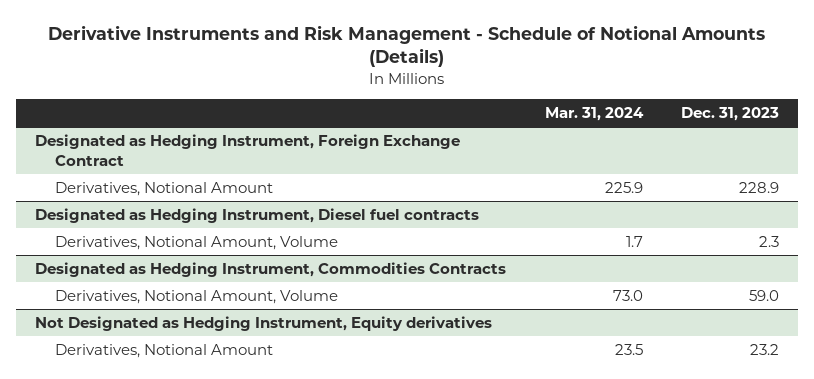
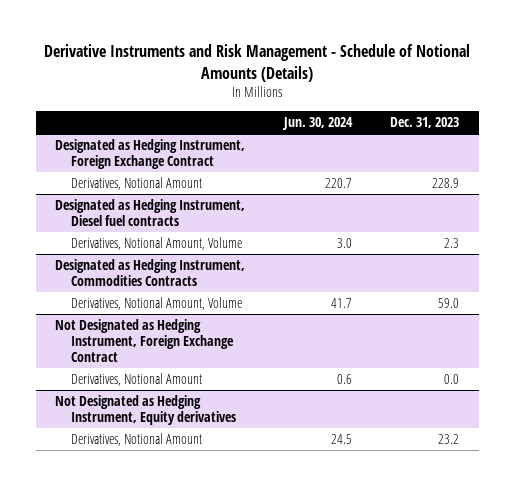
- | Mar. 31, 2024 | Dec. 31, 2023
+ | Jun. 30, 2024 | Dec. 31, 2023
+ Not Designated as Hedging Instrument, Foreign Exchange Contract
+ Derivatives, Notional Amount | 0.6 | 0.0

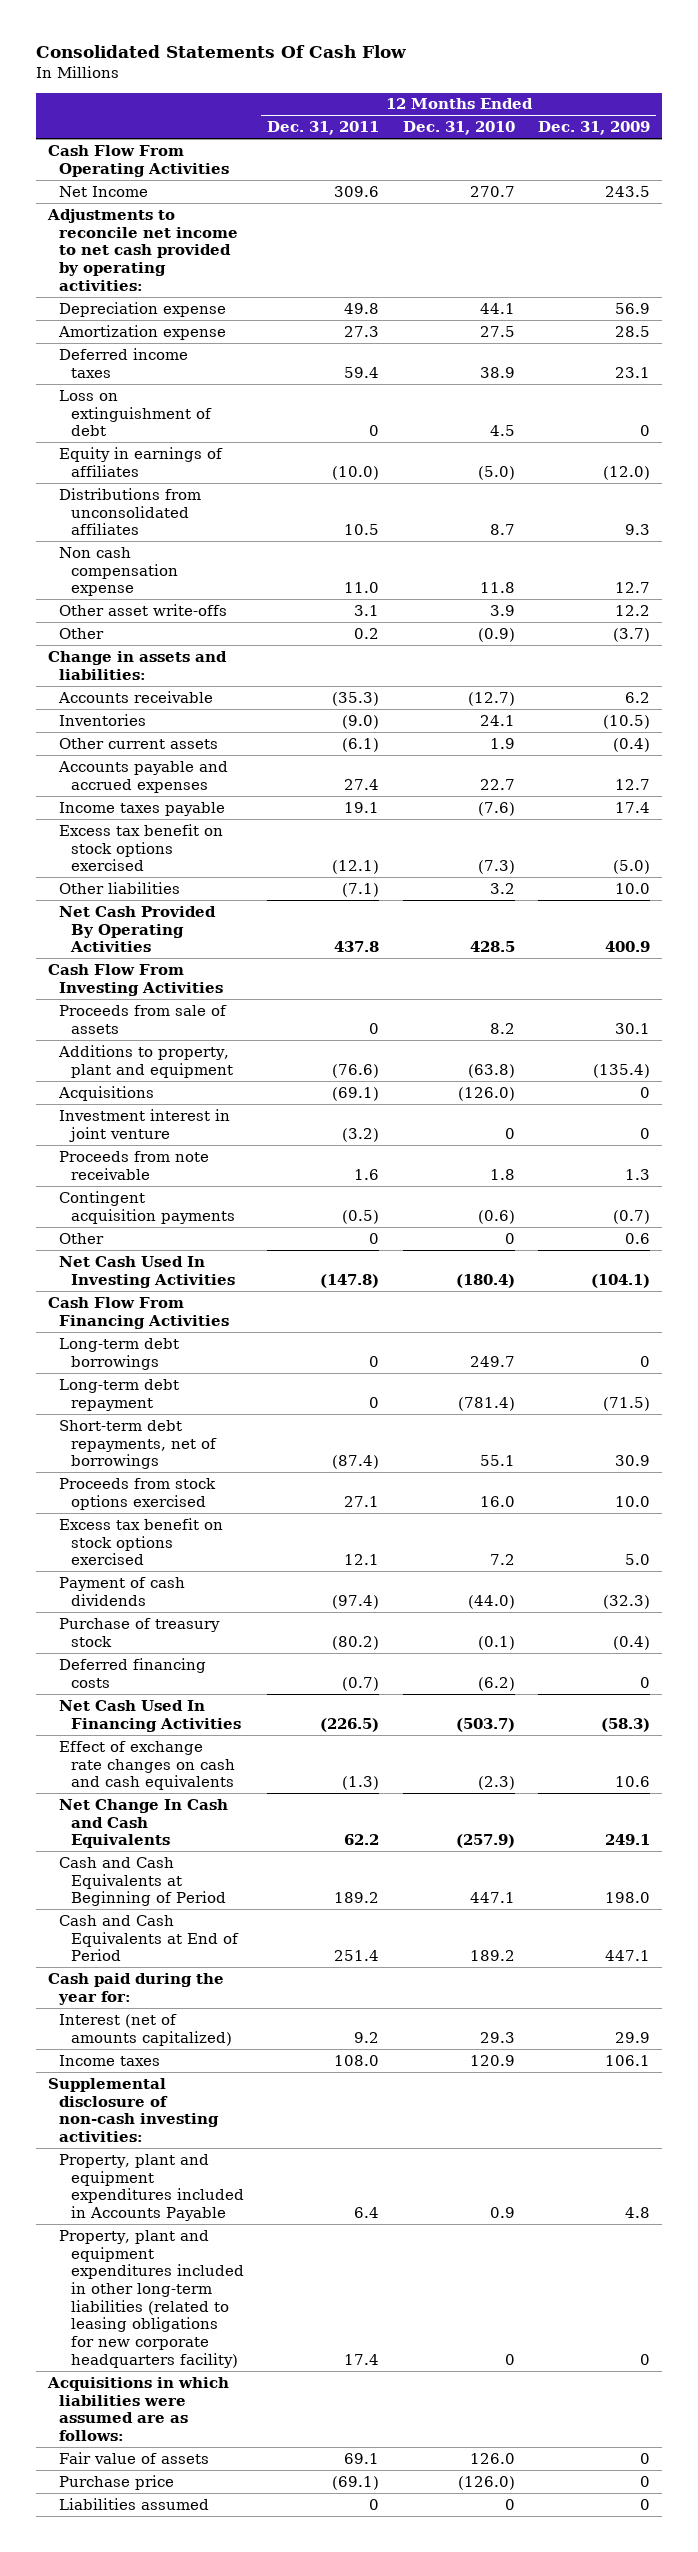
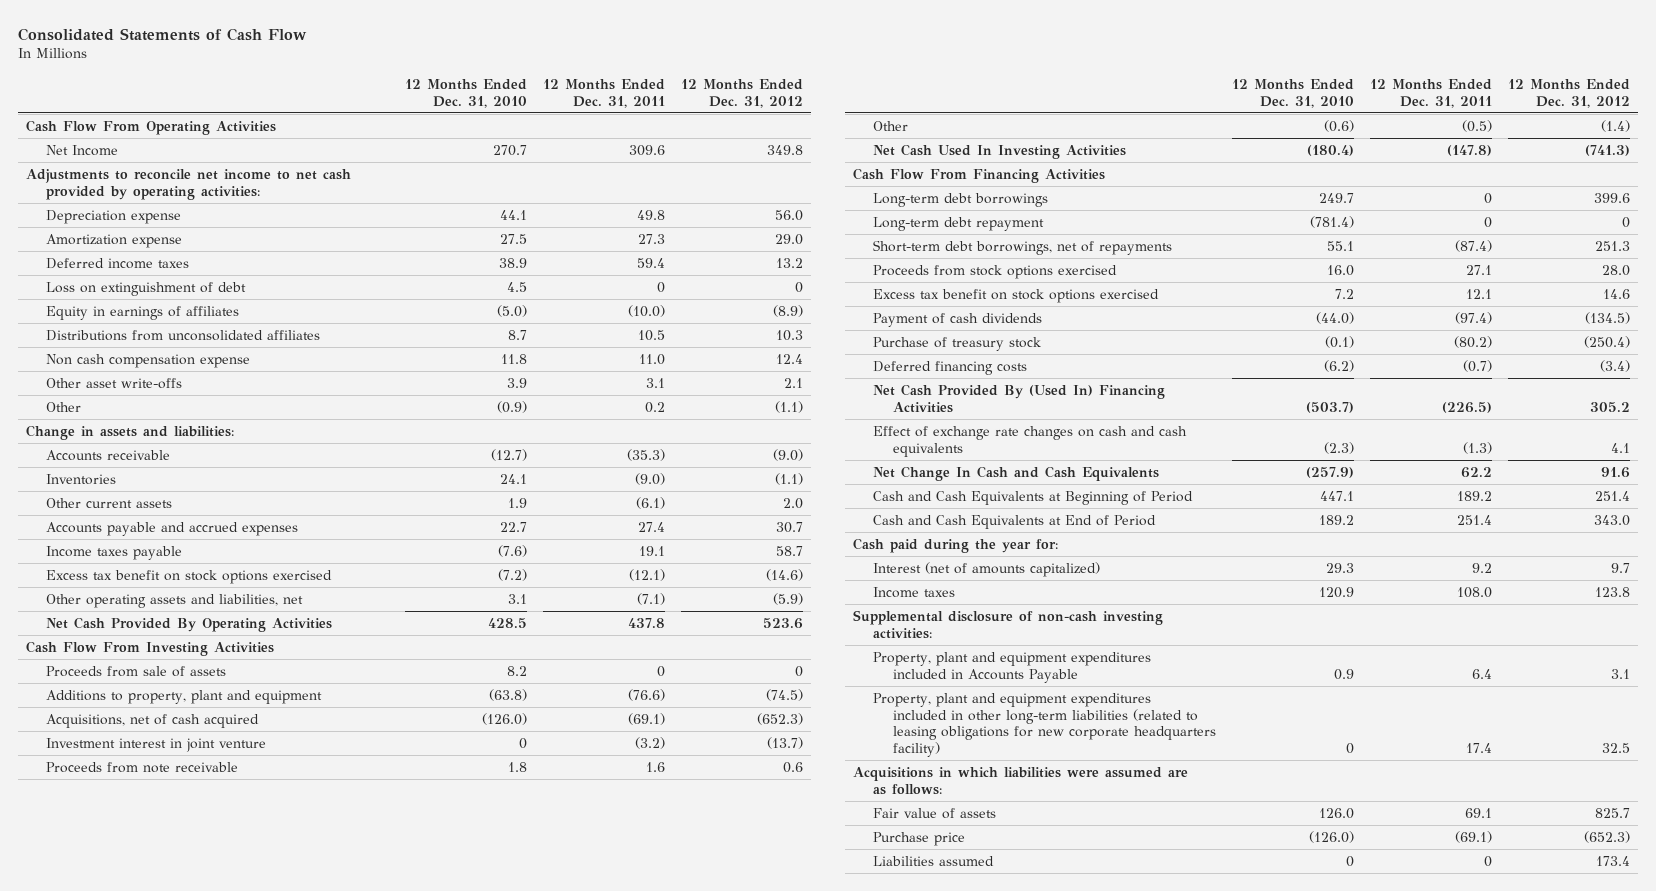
- Consolidated Statements Of Cash Flow
+ Consolidated Statements of Cash Flow
- | 12 Months Ended Dec. 31, 2011 | 12 Months Ended Dec. 31, 2010 | 12 Months Ended Dec. 31, 2009
+ | 12 Months Ended Dec. 31, 2010 | 12 Months Ended Dec. 31, 2011 | 12 Months Ended Dec. 31, 2012
- Excess tax benefit on stock options exercised | (12.1) | (7.3) | (5.0)
- Other liabilities | (7.1) | 3.2 | 10.0
+ Excess tax benefit on stock options exercised | (7.2) | (12.1) | (14.6)
+ Other operating assets and liabilities, net | 3.1 | (7.1) | (5.9)
- Acquisitions | (69.1) | (126.0) | 0
+ Acquisitions, net of cash acquired | (126.0) | (69.1) | (652.3)
- Contingent acquisition payments | (0.5) | (0.6) | (0.7)
- Other | 0 | 0 | 0.6
+ Other | (0.6) | (0.5) | (1.4)
- Short-term debt repayments, net of borrowings | (87.4) | 55.1 | 30.9
+ Short-term debt borrowings, net of repayments | 55.1 | (87.4) | 251.3
- Net Cash Used In Financing Activities | (226.5) | (503.7) | (58.3)
+ Net Cash Provided By (Used In) Financing Activities | (503.7) | (226.5) | 305.2

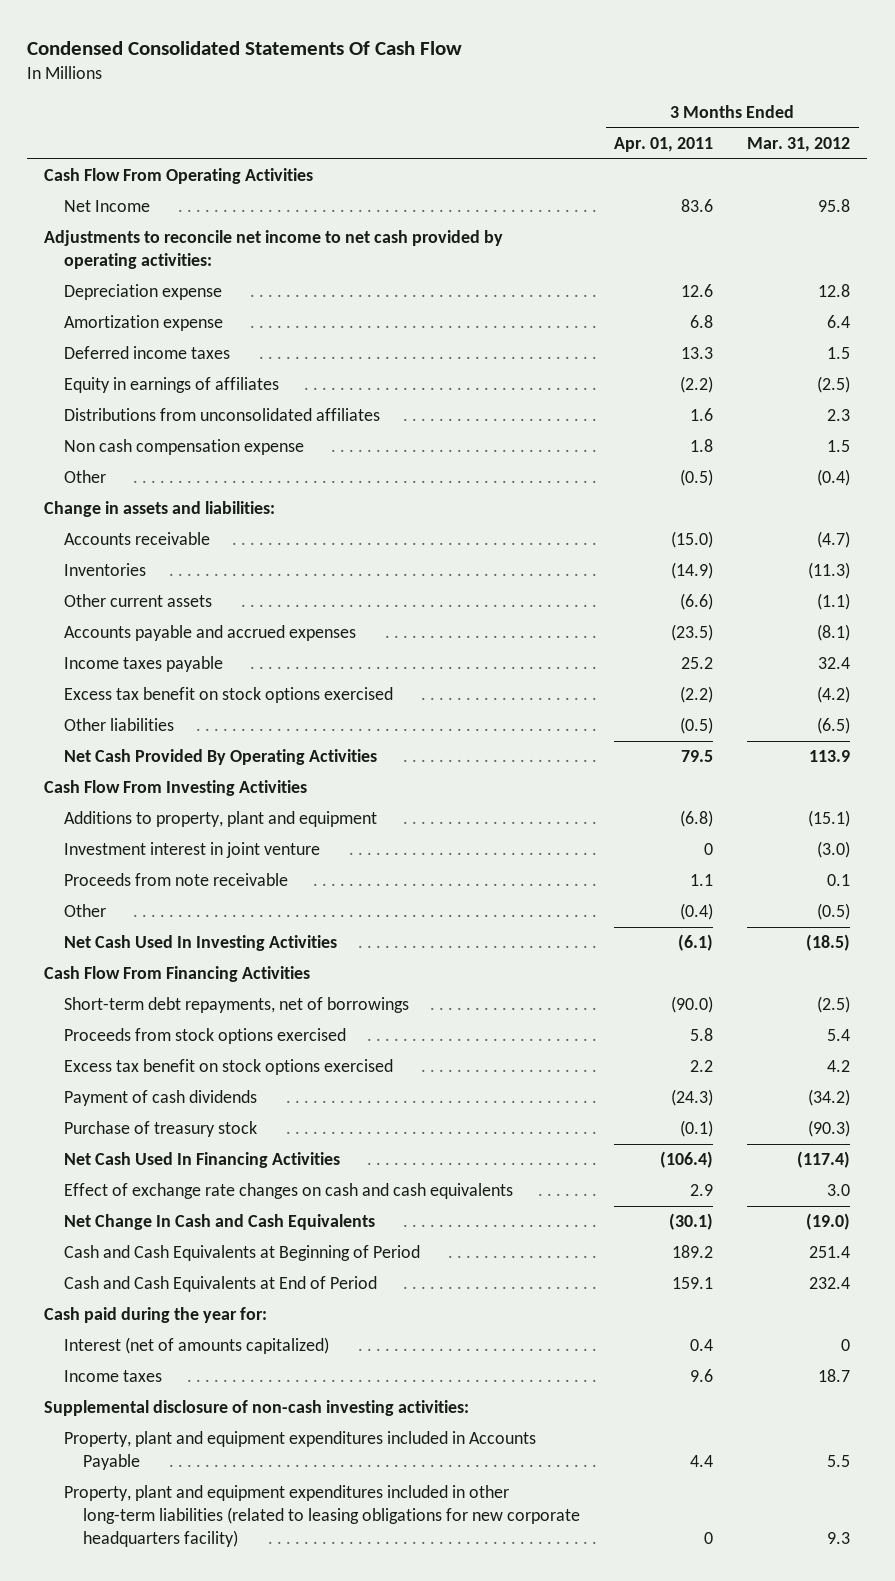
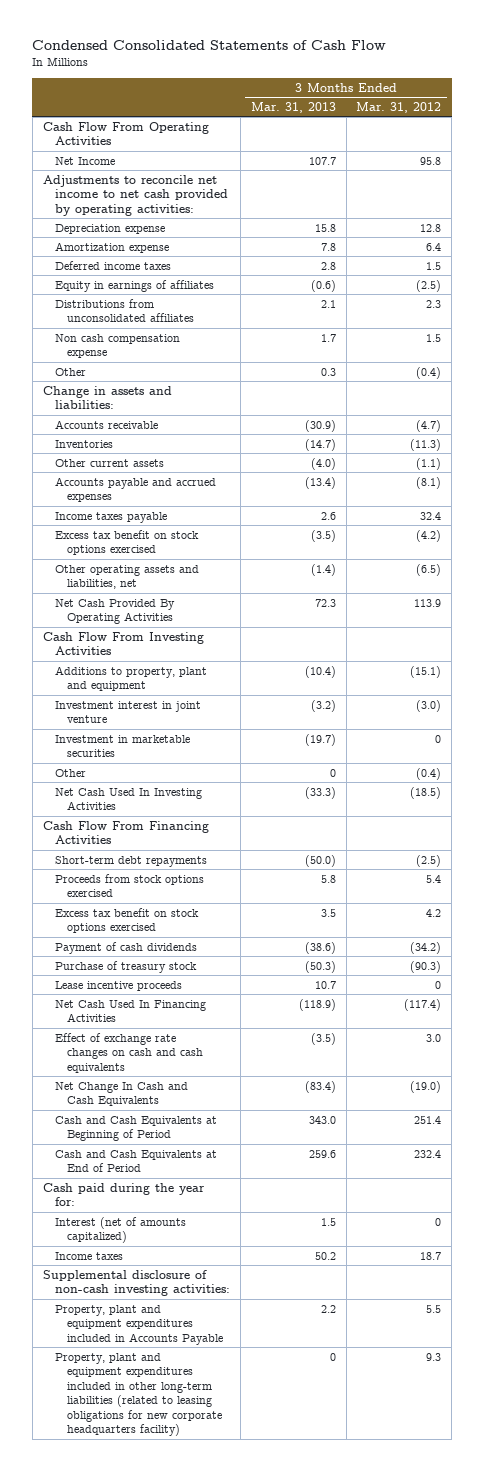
- Condensed Consolidated Statements Of Cash Flow
+ Condensed Consolidated Statements of Cash Flow
- | 3 Months Ended Apr. 01, 2011 | 3 Months Ended Mar. 31, 2012
+ | 3 Months Ended Mar. 31, 2013 | 3 Months Ended Mar. 31, 2012
- Other liabilities | (0.5) | (6.5)
+ Other operating assets and liabilities, net | (1.4) | (6.5)
- Proceeds from note receivable | 1.1 | 0.1
- Other | (0.4) | (0.5)
+ Investment in marketable securities | (19.7) | 0
+ Other | 0 | (0.4)
- Short-term debt repayments, net of borrowings | (90.0) | (2.5)
+ Short-term debt repayments | (50.0) | (2.5)
+ Lease incentive proceeds | 10.7 | 0

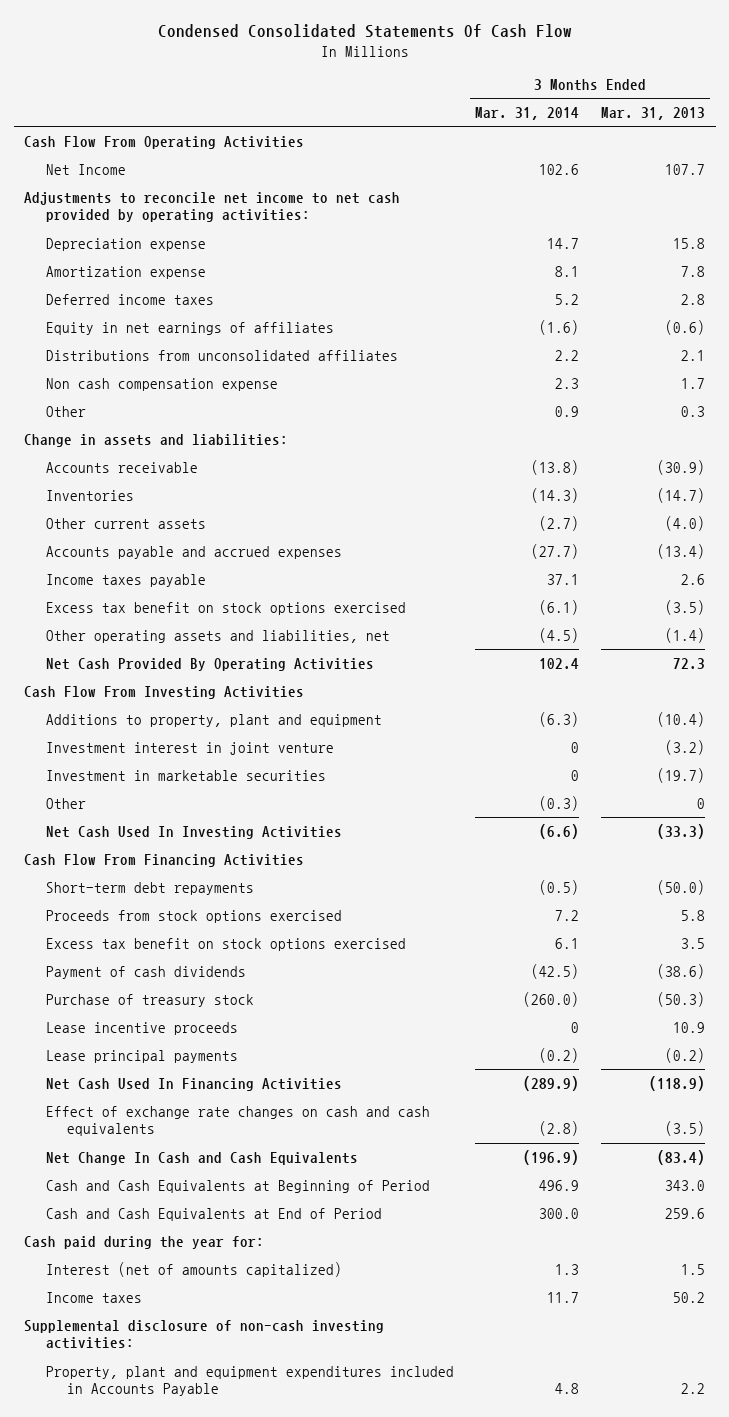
- Condensed Consolidated Statements of Cash Flow
+ Condensed Consolidated Statements Of Cash Flow
- | 3 Months Ended Mar. 31, 2013 | 3 Months Ended Mar. 31, 2012
+ | 3 Months Ended Mar. 31, 2014 | 3 Months Ended Mar. 31, 2013
- Equity in earnings of affiliates | (0.6) | (2.5)
+ Equity in net earnings of affiliates | (1.6) | (0.6)
- Lease incentive proceeds | 10.7 | 0
+ Lease incentive proceeds | 0 | 10.9
+ Lease principal payments | (0.2) | (0.2)
- Property, plant and equipment expenditures included in other long-term liabilities (related to leasing obligations for new corporate headquarters facility) | 0 | 9.3

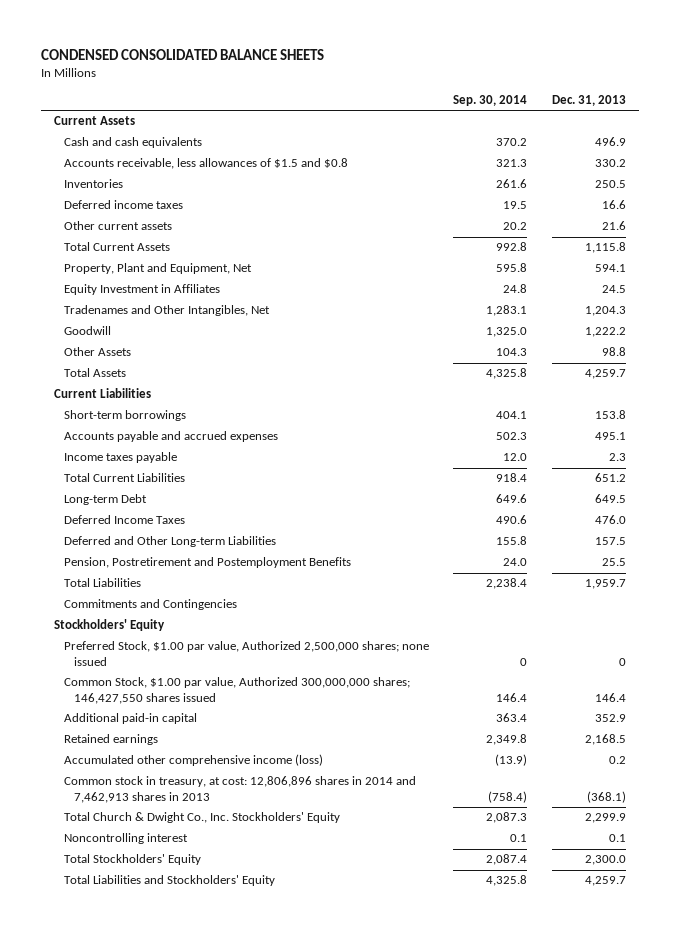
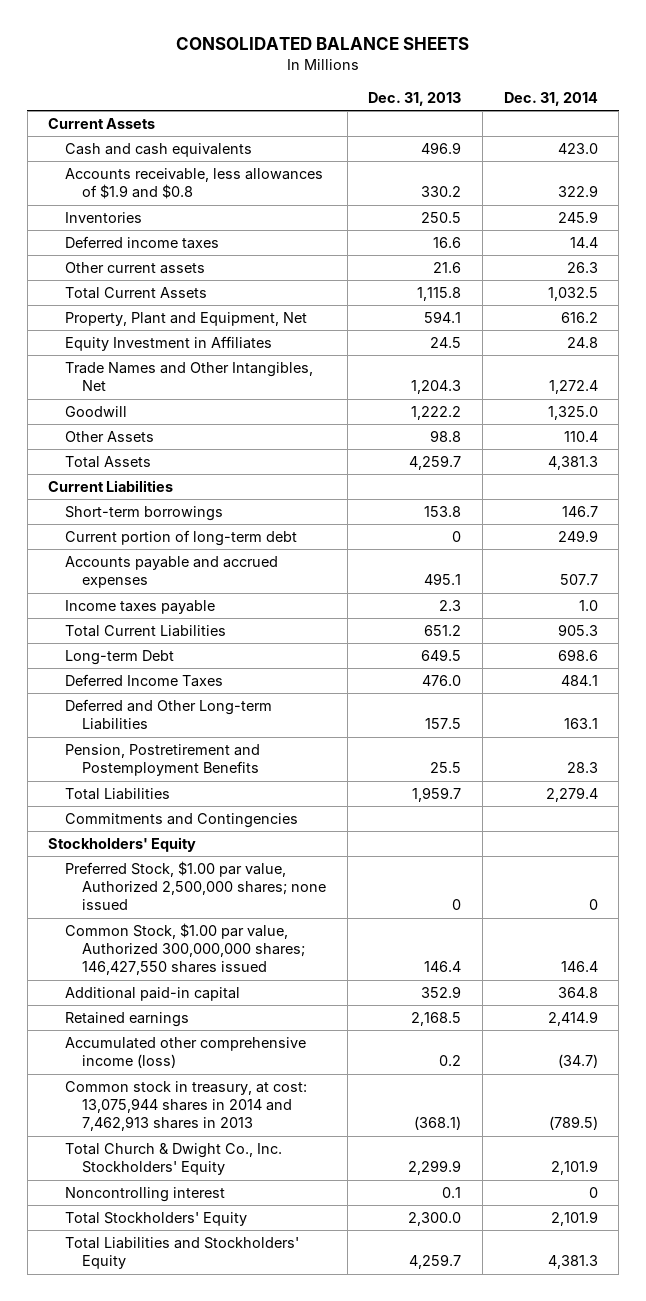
- CONDENSED CONSOLIDATED BALANCE SHEETS
+ CONSOLIDATED BALANCE SHEETS
- | Sep. 30, 2014 | Dec. 31, 2013
+ | Dec. 31, 2013 | Dec. 31, 2014
- Accounts receivable, less allowances of $1.5 and $0.8 | 321.3 | 330.2
+ Accounts receivable, less allowances of $1.9 and $0.8 | 330.2 | 322.9
- Tradenames and Other Intangibles, Net | 1,283.1 | 1,204.3
+ Trade Names and Other Intangibles, Net | 1,204.3 | 1,272.4
+ Current portion of long-term debt | 0 | 249.9
- Common stock in treasury, at cost: 12,806,896 shares in 2014 and 7,462,913 shares in 2013 | (758.4) | (368.1)
+ Common stock in treasury, at cost: 13,075,944 shares in 2014 and 7,462,913 shares in 2013 | (368.1) | (789.5)

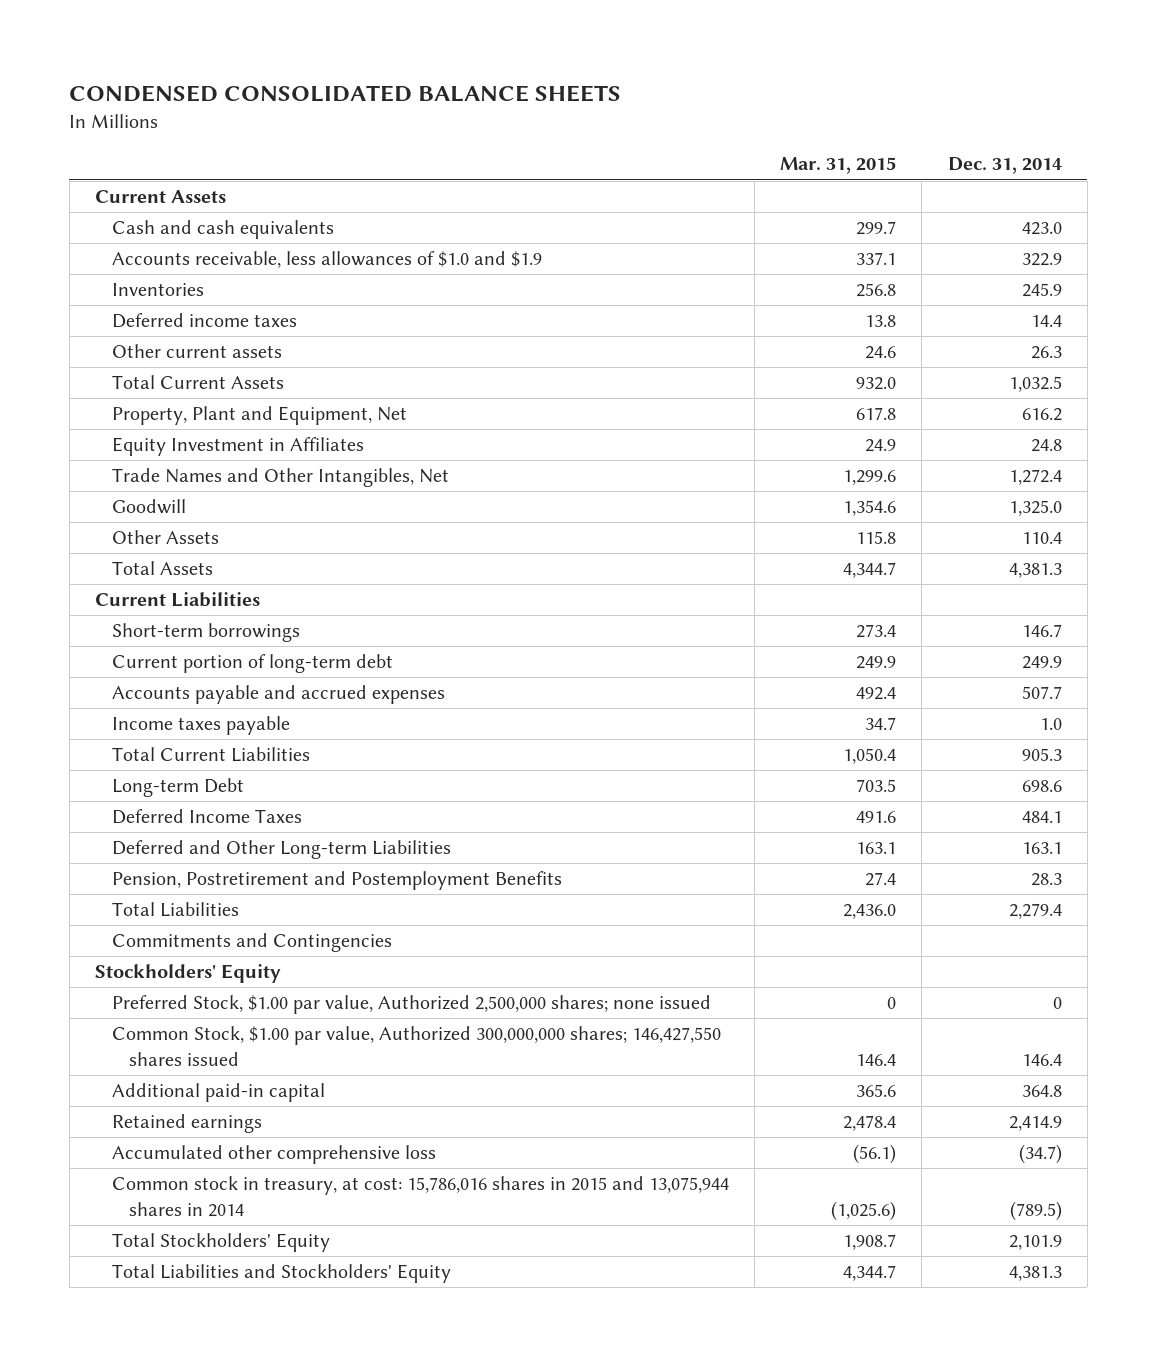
- CONSOLIDATED BALANCE SHEETS
+ CONDENSED CONSOLIDATED BALANCE SHEETS
- | Dec. 31, 2013 | Dec. 31, 2014
+ | Mar. 31, 2015 | Dec. 31, 2014
- Accounts receivable, less allowances of $1.9 and $0.8 | 330.2 | 322.9
+ Accounts receivable, less allowances of $1.0 and $1.9 | 337.1 | 322.9
- Accumulated other comprehensive income (loss) | 0.2 | (34.7)
- Common stock in treasury, at cost: 13,075,944 shares in 2014 and 7,462,913 shares in 2013 | (368.1) | (789.5)
- Total Church & Dwight Co., Inc. Stockholders' Equity | 2,299.9 | 2,101.9
- Noncontrolling interest | 0.1 | 0
+ Accumulated other comprehensive loss | (56.1) | (34.7)
+ Common stock in treasury, at cost: 15,786,016 shares in 2015 and 13,075,944 shares in 2014 | (1,025.6) | (789.5)

